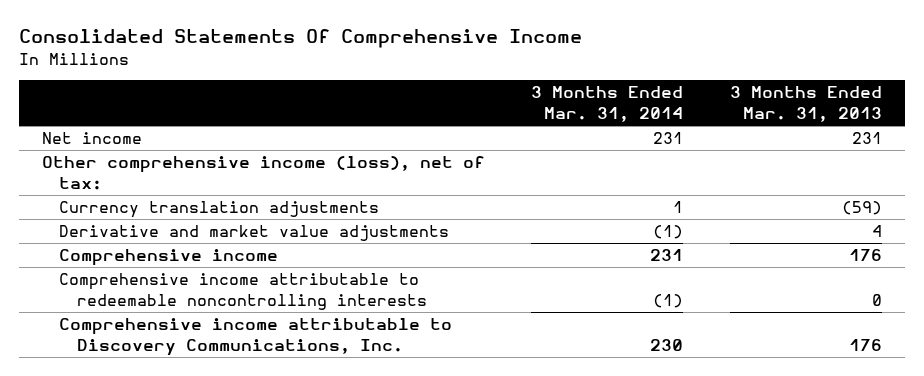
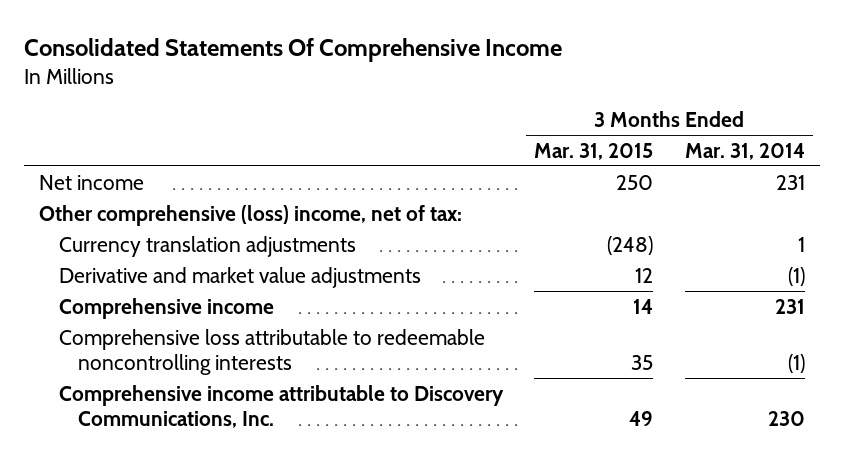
- | 3 Months Ended Mar. 31, 2014 | 3 Months Ended Mar. 31, 2013
+ | 3 Months Ended Mar. 31, 2015 | 3 Months Ended Mar. 31, 2014
- Other comprehensive income (loss), net of tax:
+ Other comprehensive (loss) income, net of tax:
- Comprehensive income attributable to redeemable noncontrolling interests | (1) | 0
+ Comprehensive loss attributable to redeemable noncontrolling interests | 35 | (1)

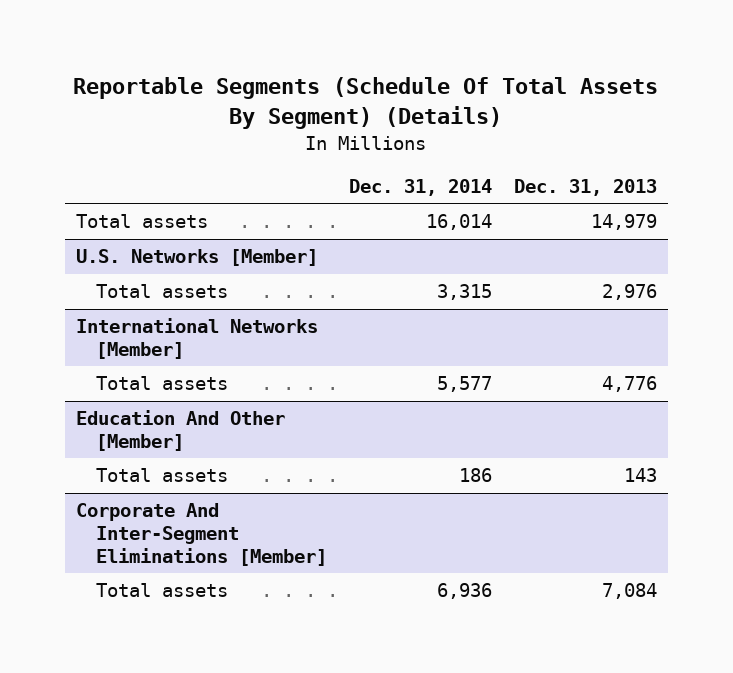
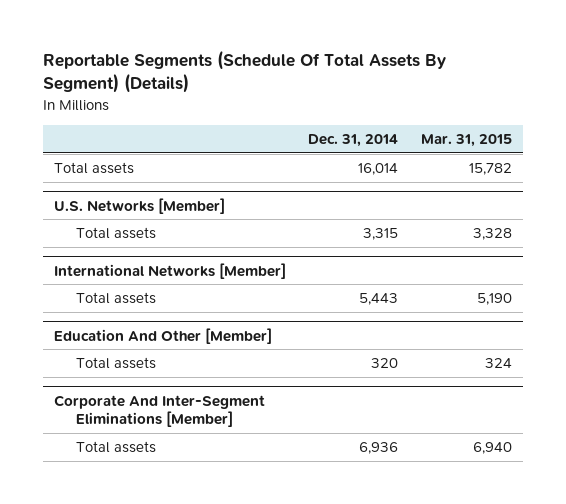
- | Dec. 31, 2014 | Dec. 31, 2013
+ | Dec. 31, 2014 | Mar. 31, 2015
@ International Networks [Member]
- Total assets | 5,577 | 4,776
+ Total assets | 5,443 | 5,190
@ Education And Other [Member]
- Total assets | 186 | 143
+ Total assets | 320 | 324

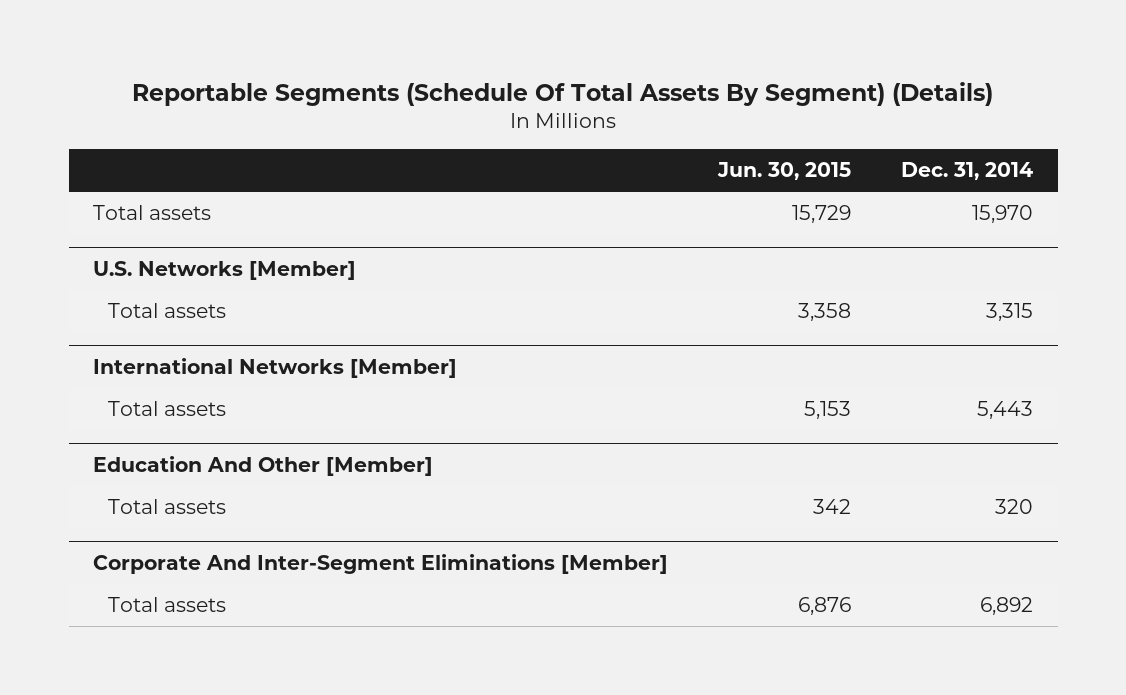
- | Dec. 31, 2014 | Mar. 31, 2015
+ | Jun. 30, 2015 | Dec. 31, 2014
- Total assets | 16,014 | 15,782
+ Total assets | 15,729 | 15,970
@ Corporate And Inter-Segment Eliminations [Member]
- Total assets | 6,936 | 6,940
+ Total assets | 6,876 | 6,892

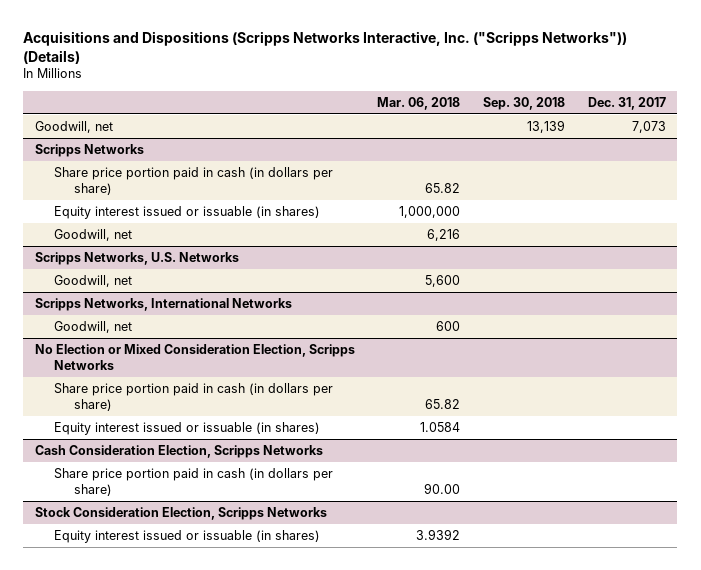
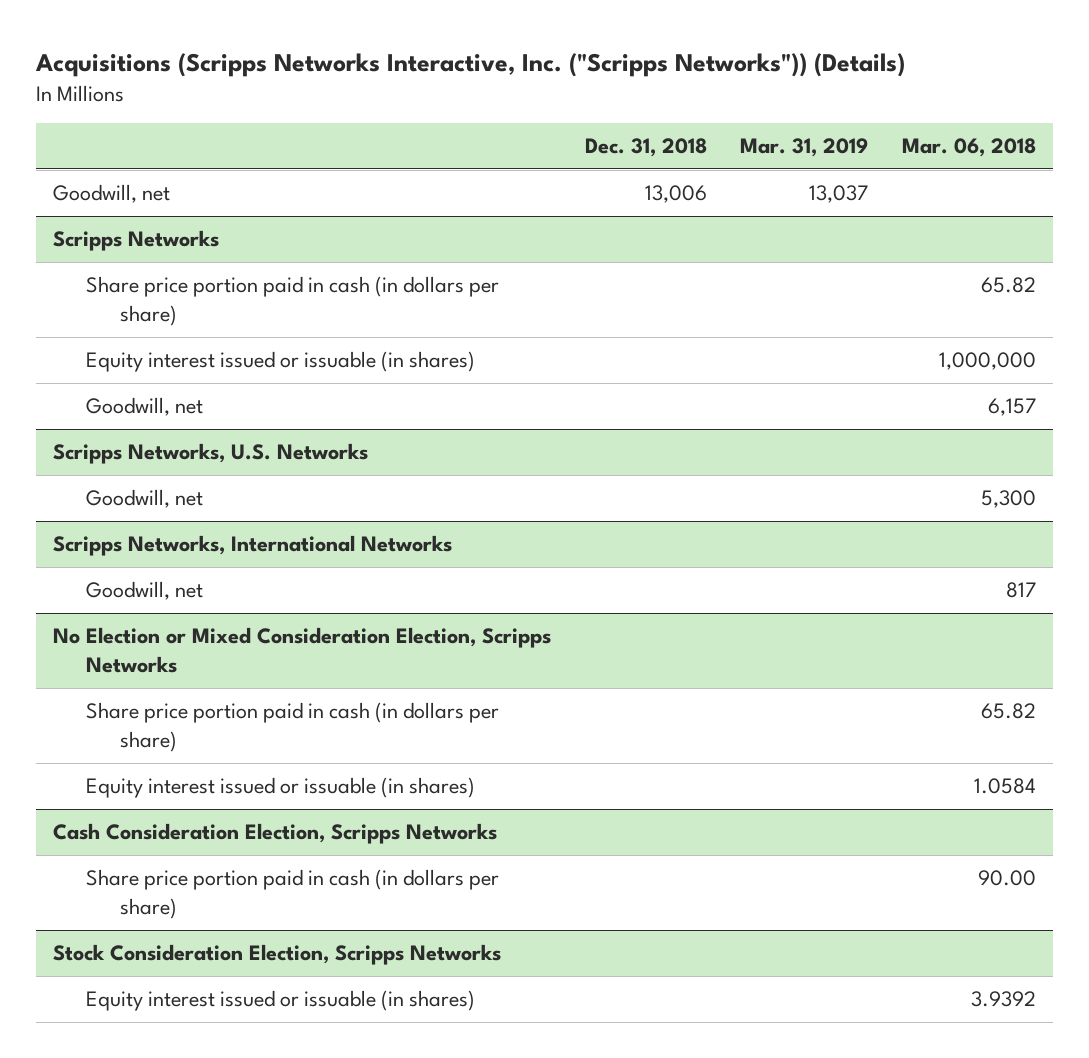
- Acquisitions and Dispositions (Scripps Networks Interactive, Inc. ("Scripps Networks")) (Details)
+ Acquisitions (Scripps Networks Interactive, Inc. ("Scripps Networks")) (Details)
- | Mar. 06, 2018 | Sep. 30, 2018 | Dec. 31, 2017
+ | Dec. 31, 2018 | Mar. 31, 2019 | Mar. 06, 2018
@ Scripps Networks
- Goodwill, net | 6,216 | |
+ Goodwill, net | | | 6,157
@ Scripps Networks, U.S. Networks
- Goodwill, net | 5,600 | |
+ Goodwill, net | | | 5,300
@ Scripps Networks, International Networks
- Goodwill, net | 600 | |
+ Goodwill, net | | | 817

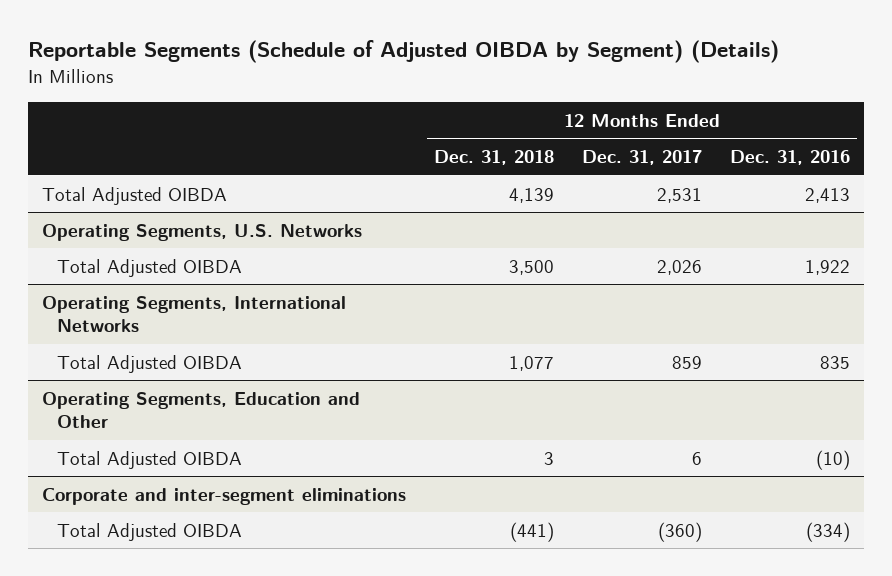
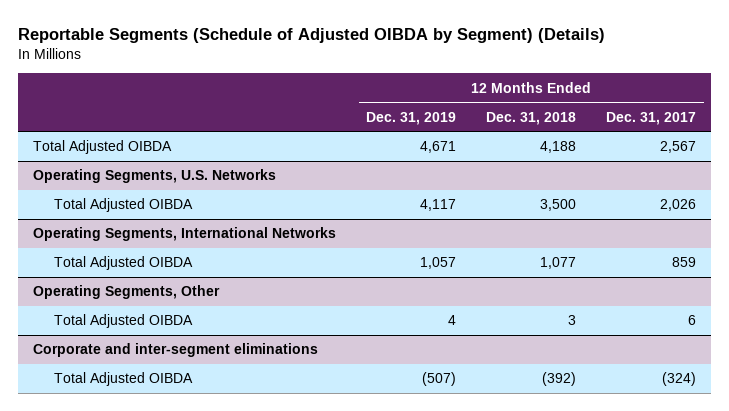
- | 12 Months Ended Dec. 31, 2018 | 12 Months Ended Dec. 31, 2017 | 12 Months Ended Dec. 31, 2016
+ | 12 Months Ended Dec. 31, 2019 | 12 Months Ended Dec. 31, 2018 | 12 Months Ended Dec. 31, 2017
- Total Adjusted OIBDA | 4,139 | 2,531 | 2,413
+ Total Adjusted OIBDA | 4,671 | 4,188 | 2,567
- Operating Segments, Education and Other
+ Operating Segments, Other
@ Corporate and inter-segment eliminations
- Total Adjusted OIBDA | (441) | (360) | (334)
+ Total Adjusted OIBDA | (507) | (392) | (324)

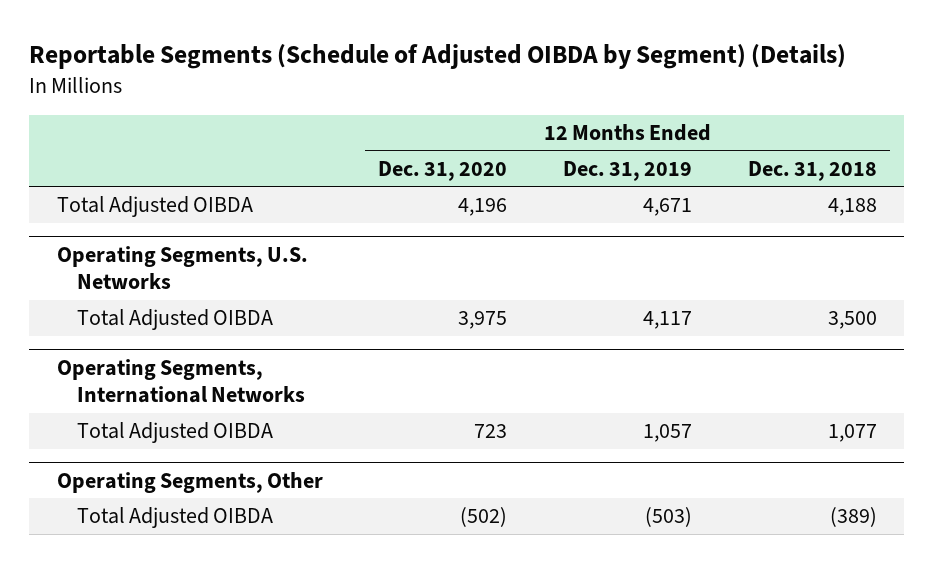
- | 12 Months Ended Dec. 31, 2019 | 12 Months Ended Dec. 31, 2018 | 12 Months Ended Dec. 31, 2017
+ | 12 Months Ended Dec. 31, 2020 | 12 Months Ended Dec. 31, 2019 | 12 Months Ended Dec. 31, 2018
@ Operating Segments, Other
- Total Adjusted OIBDA | 4 | 3 | 6
- Corporate and inter-segment eliminations
- Total Adjusted OIBDA | (507) | (392) | (324)
@ Operating Segments, Other
+ Total Adjusted OIBDA | (502) | (503) | (389)

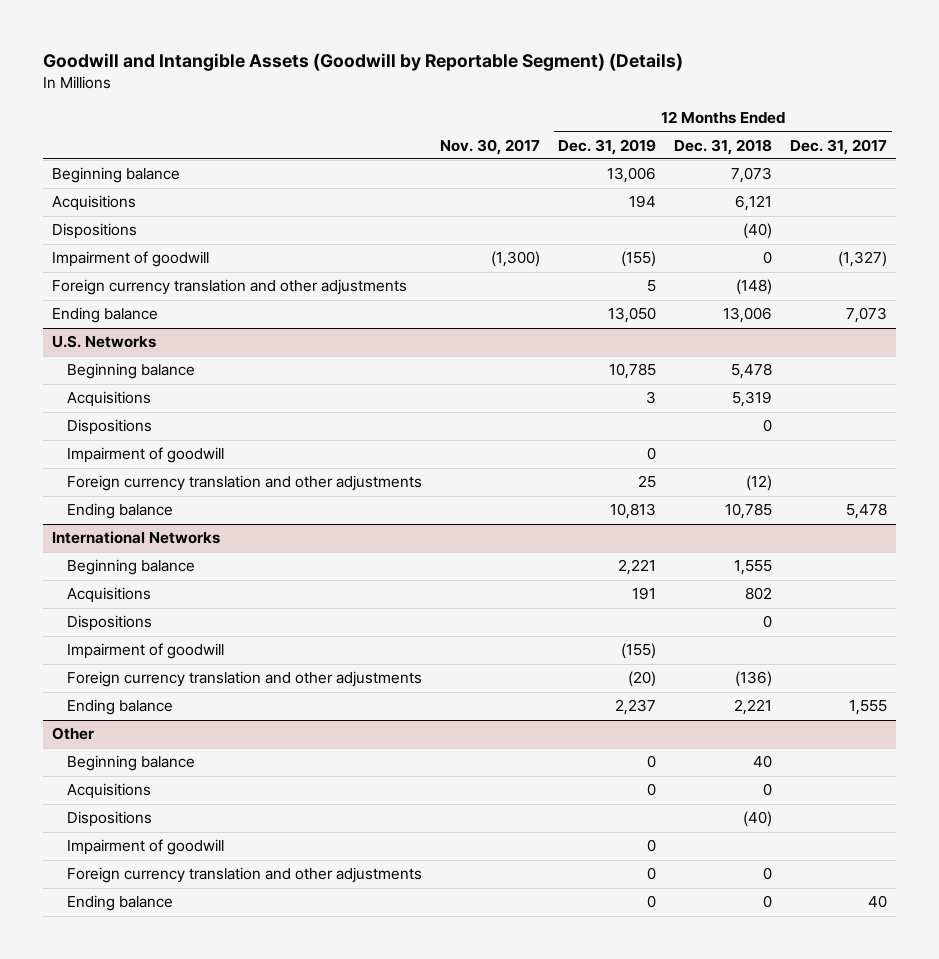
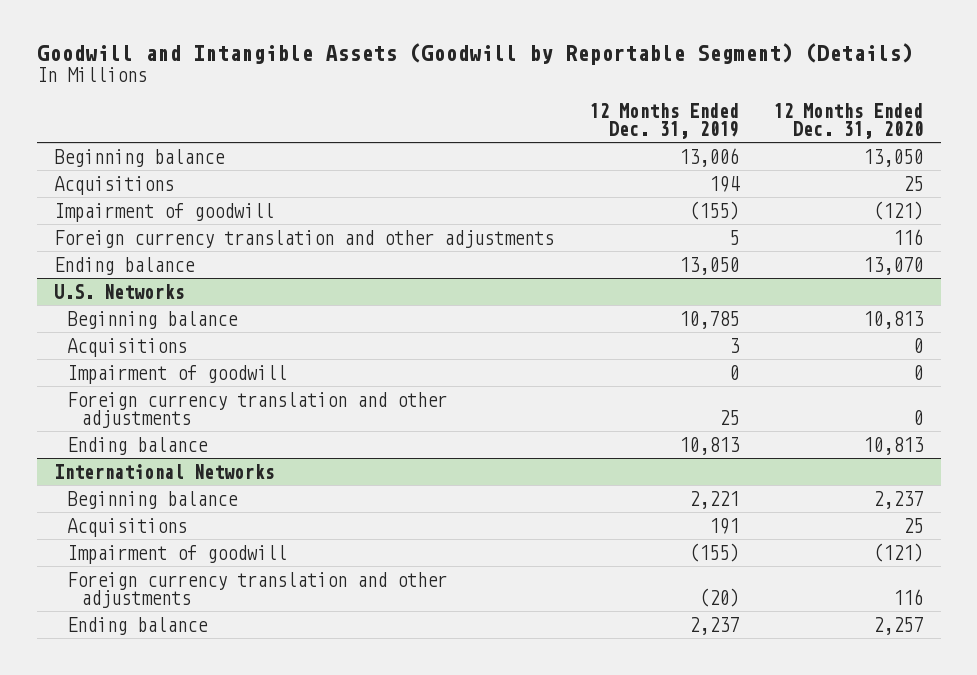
- | Nov. 30, 2017 | 12 Months Ended Dec. 31, 2019 | 12 Months Ended Dec. 31, 2018 | 12 Months Ended Dec. 31, 2017
+ | 12 Months Ended Dec. 31, 2019 | 12 Months Ended Dec. 31, 2020
- Dispositions | | | (40) |
@ U.S. Networks
- Dispositions | | | 0 |
@ International Networks
- Dispositions | | | 0 |
- Other
- Beginning balance | | 0 | 40 |
- Acquisitions | | 0 | 0 |
- Dispositions | | | (40) |
- Impairment of goodwill | | 0 | |
- Foreign currency translation and other adjustments | | 0 | 0 |
- Ending balance | | 0 | 0 | 40

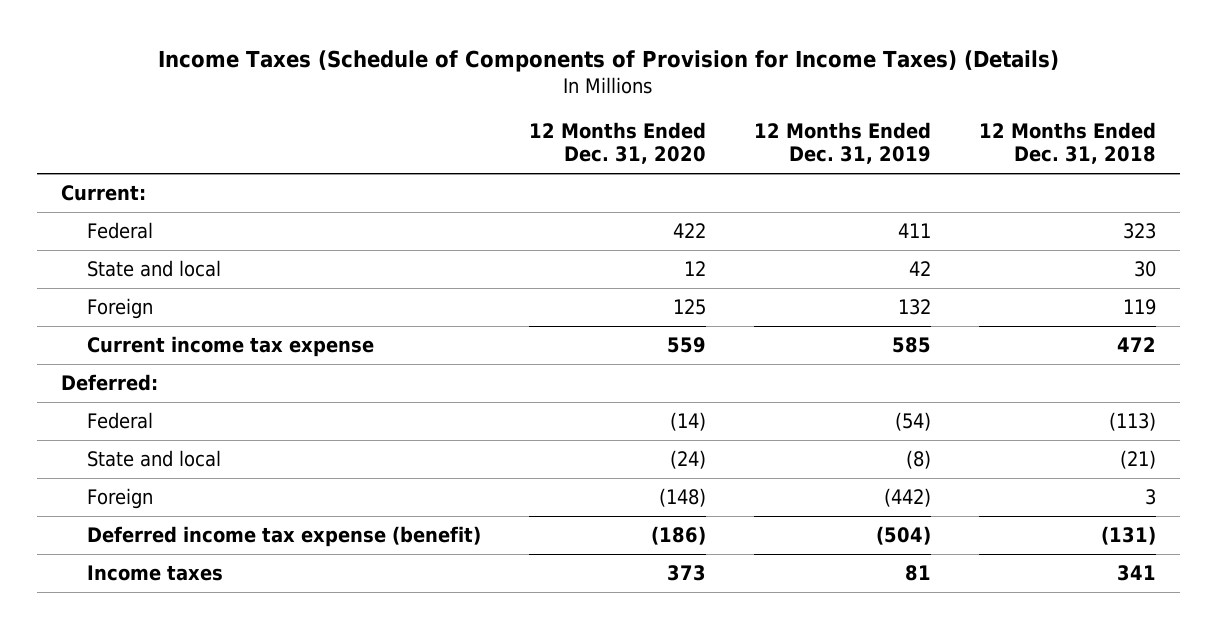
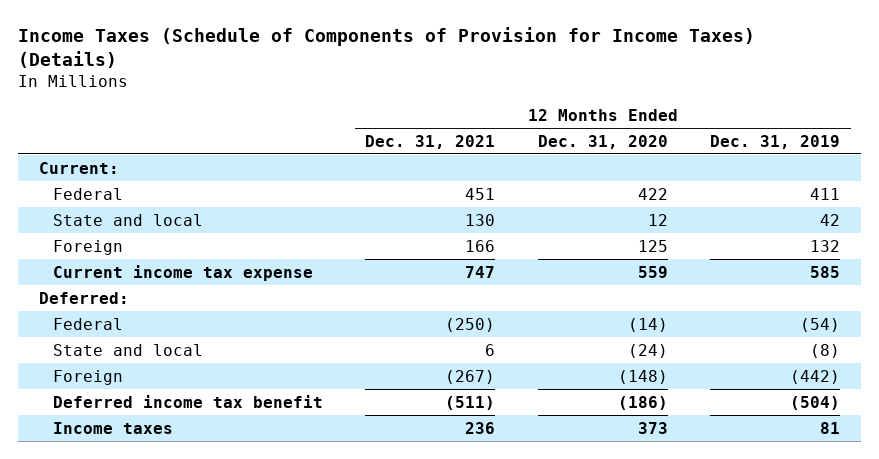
- | 12 Months Ended Dec. 31, 2020 | 12 Months Ended Dec. 31, 2019 | 12 Months Ended Dec. 31, 2018
+ | 12 Months Ended Dec. 31, 2021 | 12 Months Ended Dec. 31, 2020 | 12 Months Ended Dec. 31, 2019
- Deferred income tax expense (benefit) | (186) | (504) | (131)
+ Deferred income tax benefit | (511) | (186) | (504)

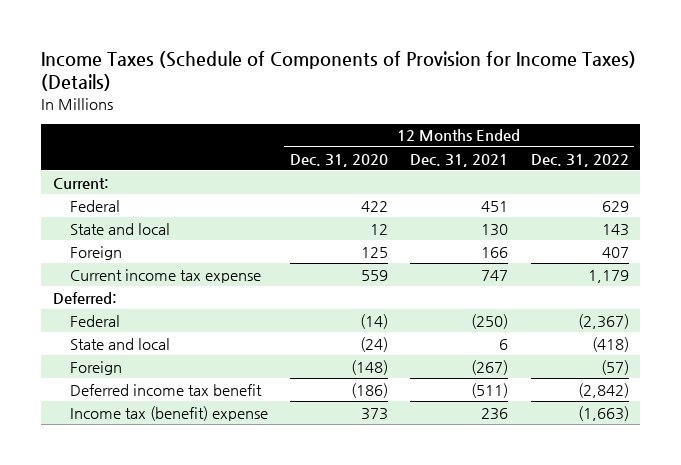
- | 12 Months Ended Dec. 31, 2021 | 12 Months Ended Dec. 31, 2020 | 12 Months Ended Dec. 31, 2019
+ | 12 Months Ended Dec. 31, 2020 | 12 Months Ended Dec. 31, 2021 | 12 Months Ended Dec. 31, 2022
- Income taxes | 236 | 373 | 81
+ Income tax (benefit) expense | 373 | 236 | (1,663)

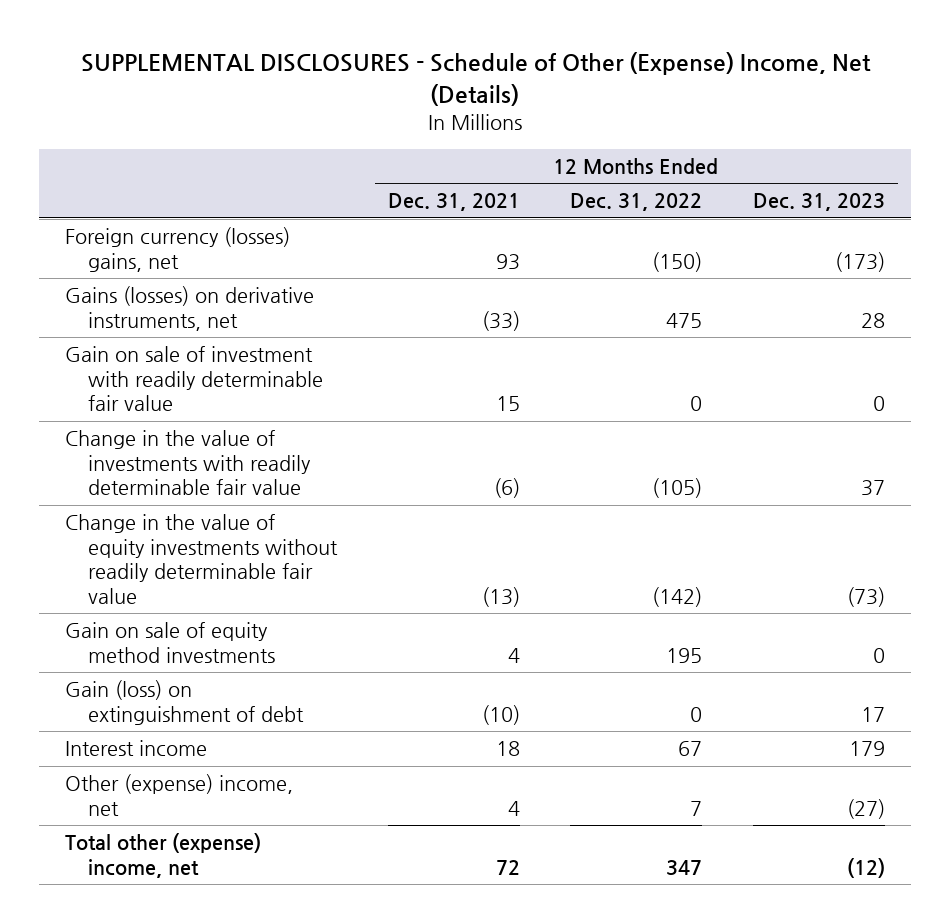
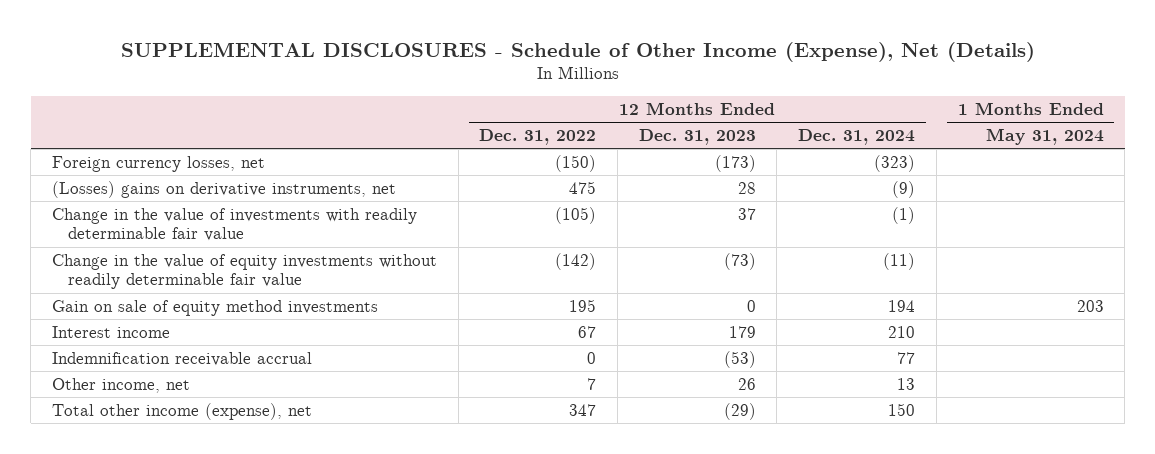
- SUPPLEMENTAL DISCLOSURES - Schedule of Other (Expense) Income, Net (Details)
+ SUPPLEMENTAL DISCLOSURES - Schedule of Other Income (Expense), Net (Details)
- | 12 Months Ended Dec. 31, 2021 | 12 Months Ended Dec. 31, 2022 | 12 Months Ended Dec. 31, 2023
+ | 12 Months Ended Dec. 31, 2022 | 12 Months Ended Dec. 31, 2023 | 12 Months Ended Dec. 31, 2024 | 1 Months Ended May 31, 2024
- Foreign currency (losses) gains, net | 93 | (150) | (173)
- Gains (losses) on derivative instruments, net | (33) | 475 | 28
- Gain on sale of investment with readily determinable fair value | 15 | 0 | 0
+ Foreign currency losses, net | (150) | (173) | (323) |
+ (Losses) gains on derivative instruments, net | 475 | 28 | (9) |
- Gain (loss) on extinguishment of debt | (10) | 0 | 17
- Other (expense) income, net | 4 | 7 | (27)
- Total other (expense) income, net | 72 | 347 | (12)
+ Indemnification receivable accrual | 0 | (53) | 77 |
+ Other income, net | 7 | 26 | 13 |
+ Total other income (expense), net | 347 | (29) | 150 |

